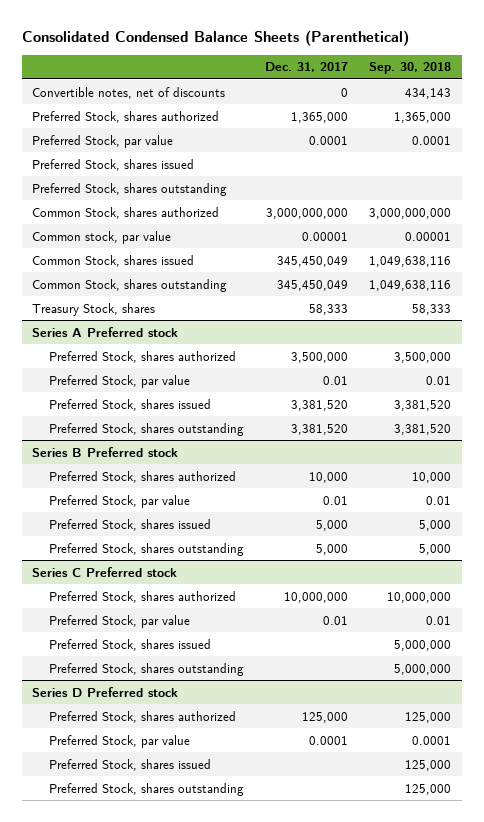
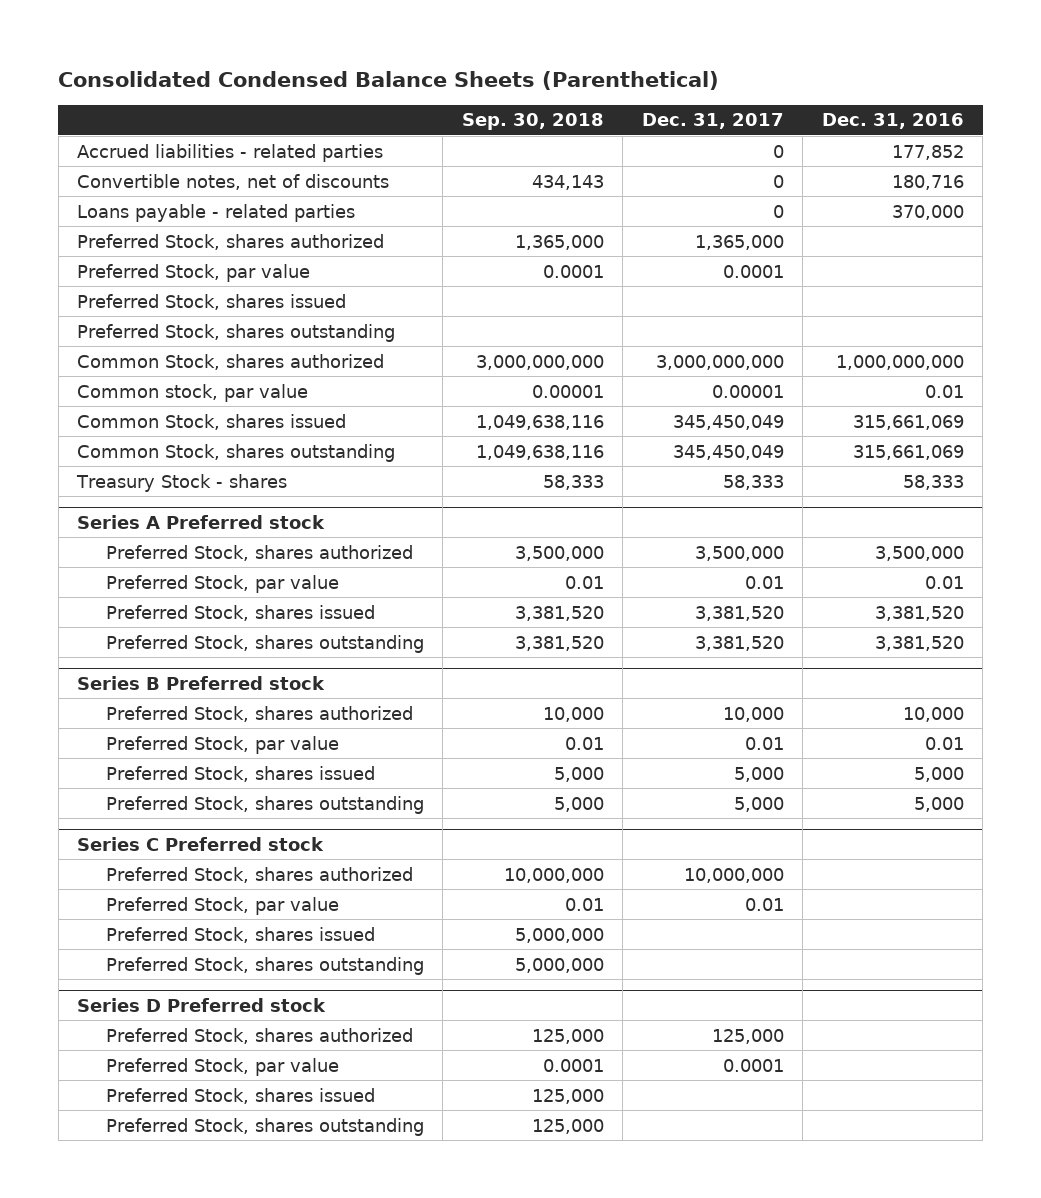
- | Dec. 31, 2017 | Sep. 30, 2018
+ | Sep. 30, 2018 | Dec. 31, 2017 | Dec. 31, 2016
+ Accrued liabilities - related parties | | 0 | 177,852
+ Loans payable - related parties | | 0 | 370,000
- Treasury Stock, shares | 58,333 | 58,333
+ Treasury Stock - shares | 58,333 | 58,333 | 58,333

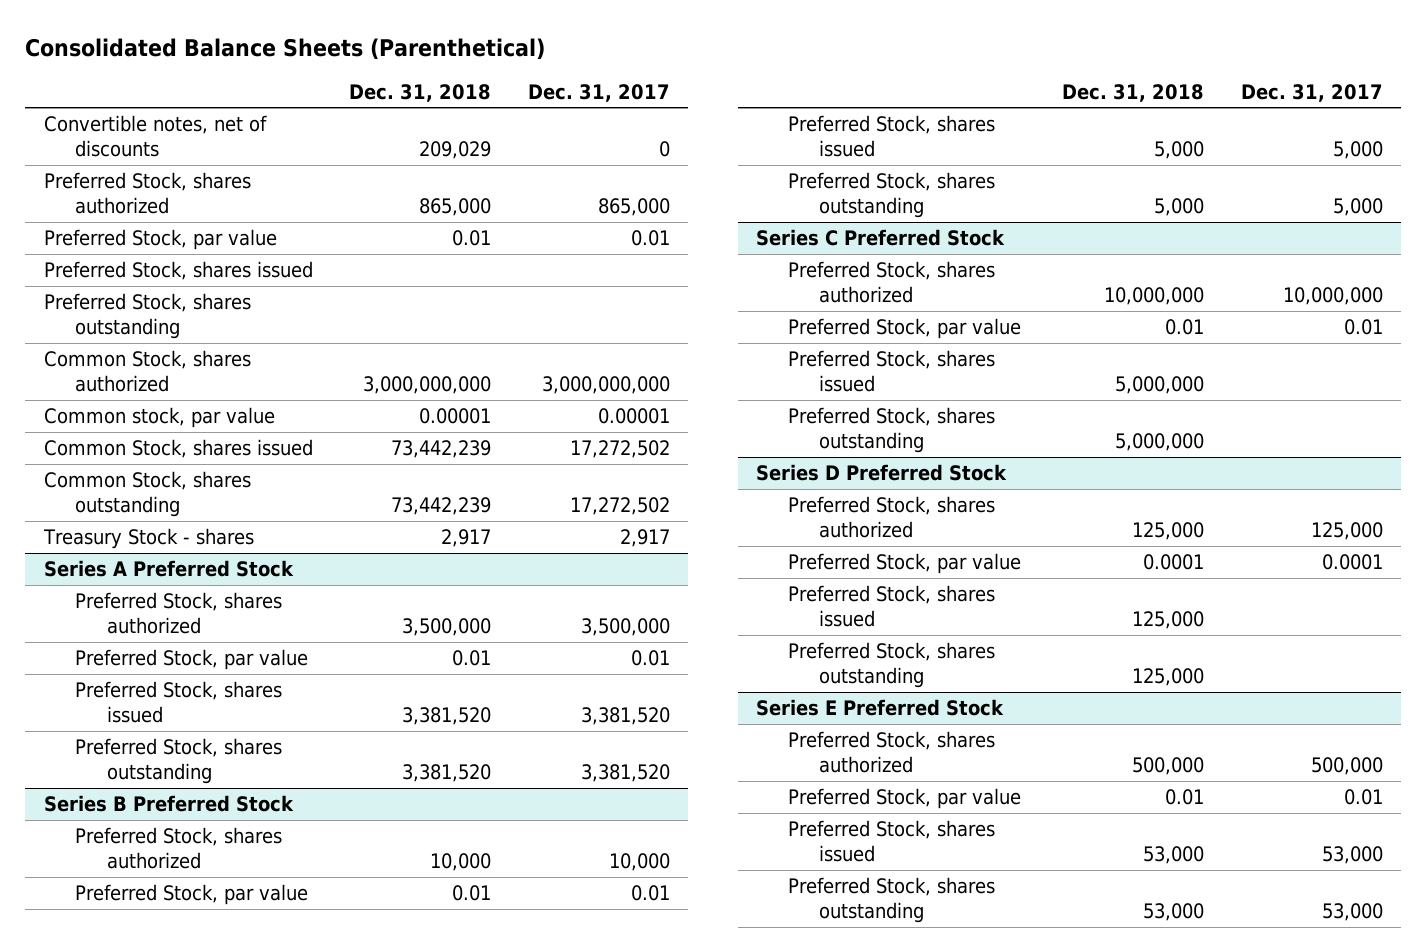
- Consolidated Condensed Balance Sheets (Parenthetical)
+ Consolidated Balance Sheets (Parenthetical)
- | Sep. 30, 2018 | Dec. 31, 2017 | Dec. 31, 2016
+ | Dec. 31, 2018 | Dec. 31, 2017
- Accrued liabilities - related parties | | 0 | 177,852
- Loans payable - related parties | | 0 | 370,000
- Preferred Stock, shares authorized | 1,365,000 | 1,365,000 |
- Preferred Stock, par value | 0.0001 | 0.0001 |
+ Preferred Stock, shares authorized | 865,000 | 865,000
+ Preferred Stock, par value | 0.01 | 0.01
- Common Stock, shares issued | 1,049,638,116 | 345,450,049 | 315,661,069
- Common Stock, shares outstanding | 1,049,638,116 | 345,450,049 | 315,661,069
- Treasury Stock - shares | 58,333 | 58,333 | 58,333
- Series A Preferred stock
+ Common Stock, shares issued | 73,442,239 | 17,272,502
+ Common Stock, shares outstanding | 73,442,239 | 17,272,502
+ Treasury Stock - shares | 2,917 | 2,917
+ Series A Preferred Stock
- Series B Preferred stock
+ Series B Preferred Stock
- Series C Preferred stock
+ Series C Preferred Stock
- Series D Preferred stock
+ Series D Preferred Stock
+ Series E Preferred Stock
+ Preferred Stock, shares authorized | 500,000 | 500,000
+ Preferred Stock, par value | 0.01 | 0.01
+ Preferred Stock, shares issued | 53,000 | 53,000
+ Preferred Stock, shares outstanding | 53,000 | 53,000

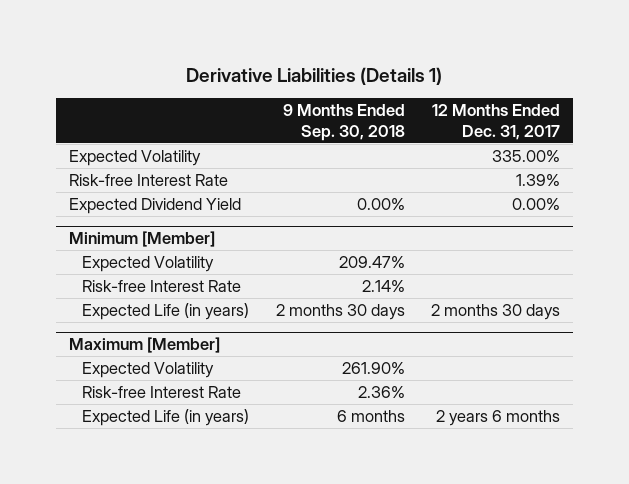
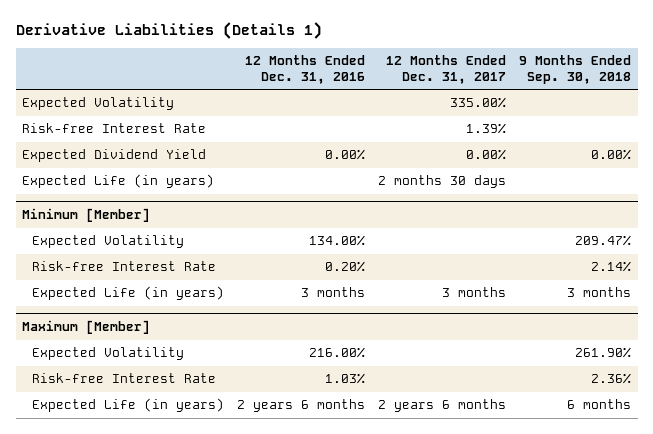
- | 9 Months Ended Sep. 30, 2018 | 12 Months Ended Dec. 31, 2017
+ | 12 Months Ended Dec. 31, 2016 | 12 Months Ended Dec. 31, 2017 | 9 Months Ended Sep. 30, 2018
+ Expected Life (in years) | | 2 months 30 days |
@ Minimum [Member]
- Expected Life (in years) | 2 months 30 days | 2 months 30 days
+ Expected Life (in years) | 3 months | 3 months | 3 months

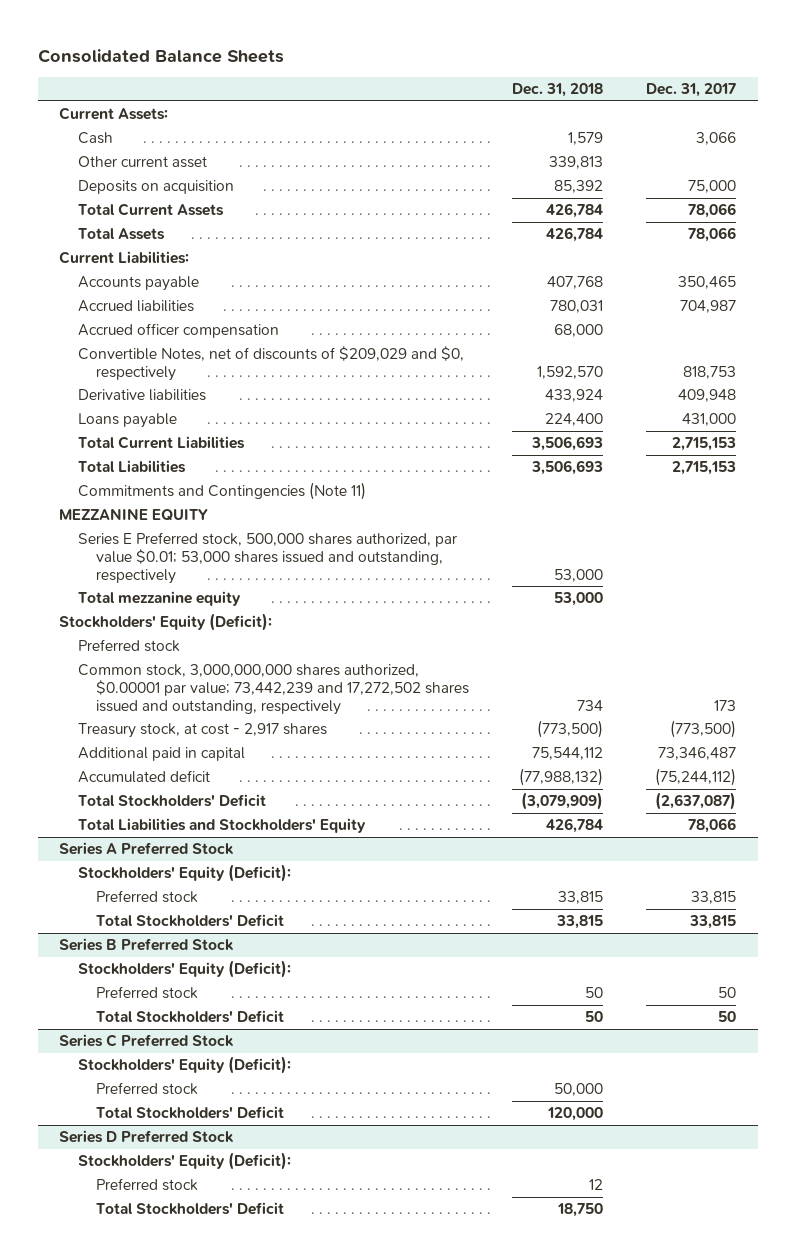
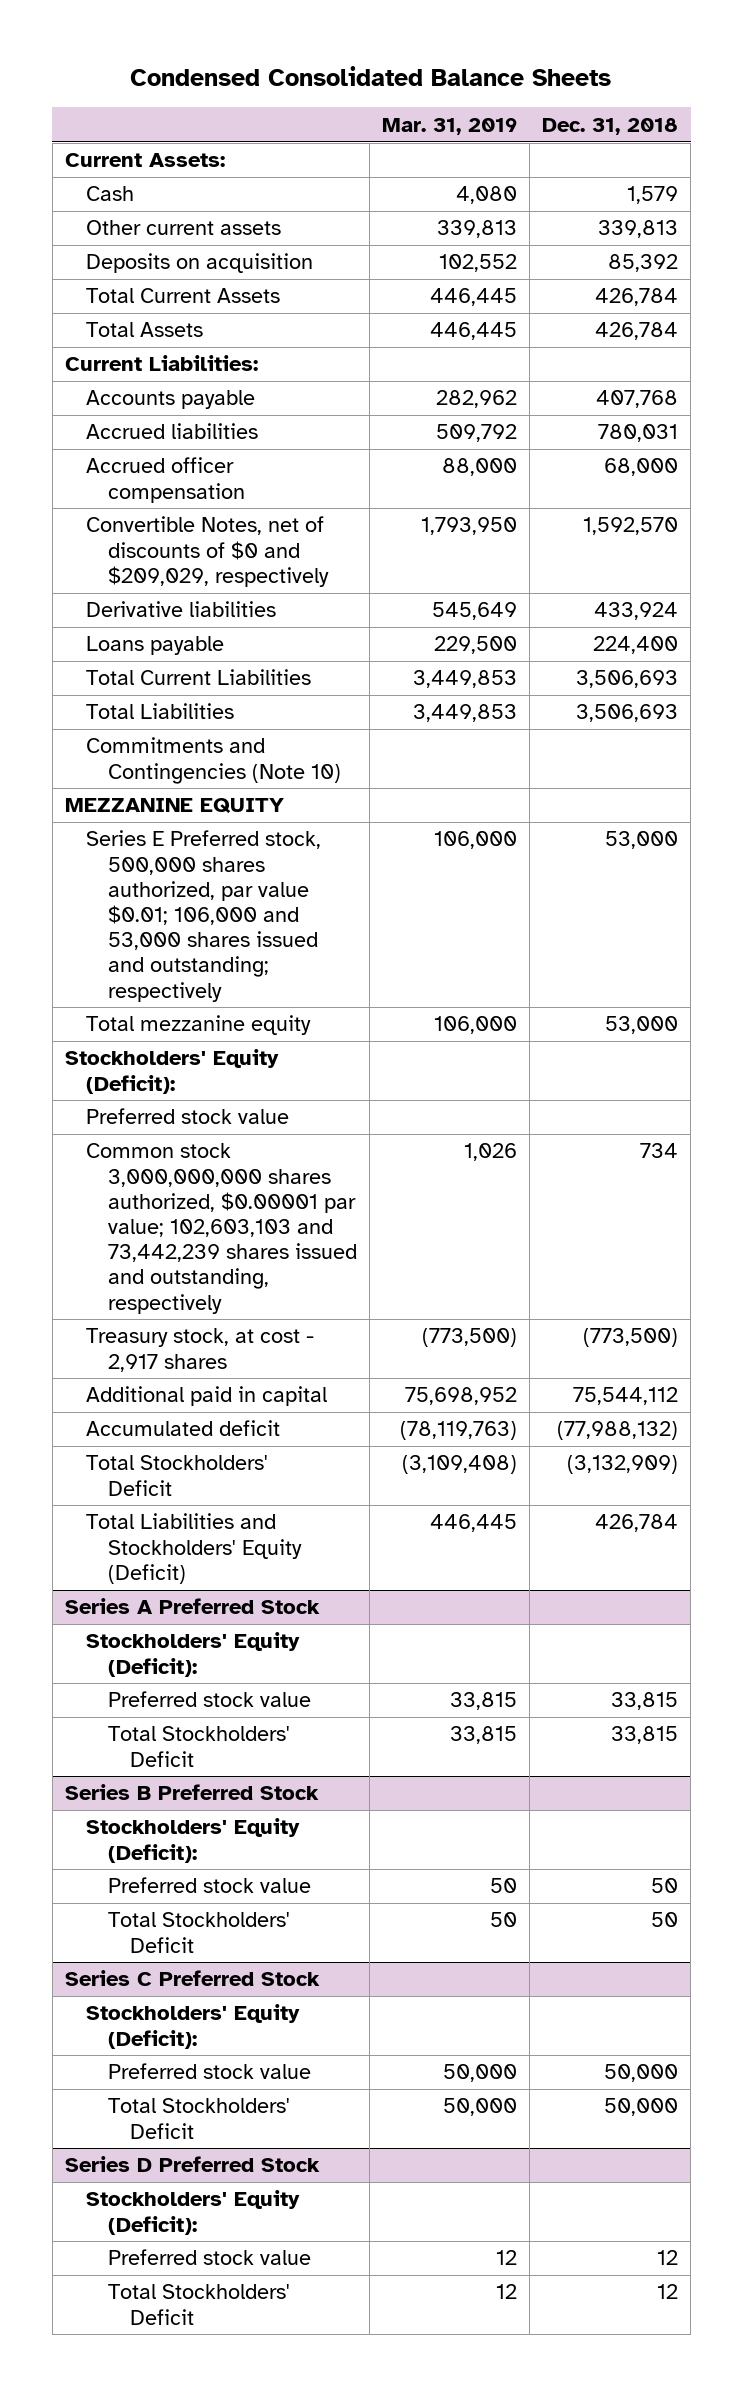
- Consolidated Balance Sheets
+ Condensed Consolidated Balance Sheets
- | Dec. 31, 2018 | Dec. 31, 2017
+ | Mar. 31, 2019 | Dec. 31, 2018
- Other current asset | 339,813 |
+ Other current assets | 339,813 | 339,813
- Convertible Notes, net of discounts of $209,029 and $0, respectively | 1,592,570 | 818,753
+ Convertible Notes, net of discounts of $0 and $209,029, respectively | 1,793,950 | 1,592,570
- Commitments and Contingencies (Note 11)
+ Commitments and Contingencies (Note 10)
- Series E Preferred stock, 500,000 shares authorized, par value $0.01; 53,000 shares issued and outstanding, respectively | 53,000 |
+ Series E Preferred stock, 500,000 shares authorized, par value $0.01; 106,000 and 53,000 shares issued and outstanding; respectively | 106,000 | 53,000
- Preferred stock
- Common stock, 3,000,000,000 shares authorized, $0.00001 par value; 73,442,239 and 17,272,502 shares issued and outstanding, respectively | 734 | 173
+ Preferred stock value
+ Common stock 3,000,000,000 shares authorized, $0.00001 par value; 102,603,103 and 73,442,239 shares issued and outstanding, respectively | 1,026 | 734
- Total Stockholders' Deficit | (3,079,909) | (2,637,087)
- Total Liabilities and Stockholders' Equity | 426,784 | 78,066
+ Total Stockholders' Deficit | (3,109,408) | (3,132,909)
+ Total Liabilities and Stockholders' Equity (Deficit) | 446,445 | 426,784
@ Series A Preferred Stock
- Preferred stock | 33,815 | 33,815
+ Preferred stock value | 33,815 | 33,815
@ Series B Preferred Stock
- Preferred stock | 50 | 50
+ Preferred stock value | 50 | 50
@ Series C Preferred Stock
- Preferred stock | 50,000 |
- Total Stockholders' Deficit | 120,000 |
+ Preferred stock value | 50,000 | 50,000
+ Total Stockholders' Deficit | 50,000 | 50,000
@ Series D Preferred Stock
- Preferred stock | 12 |
- Total Stockholders' Deficit | 18,750 |
+ Preferred stock value | 12 | 12
+ Total Stockholders' Deficit | 12 | 12

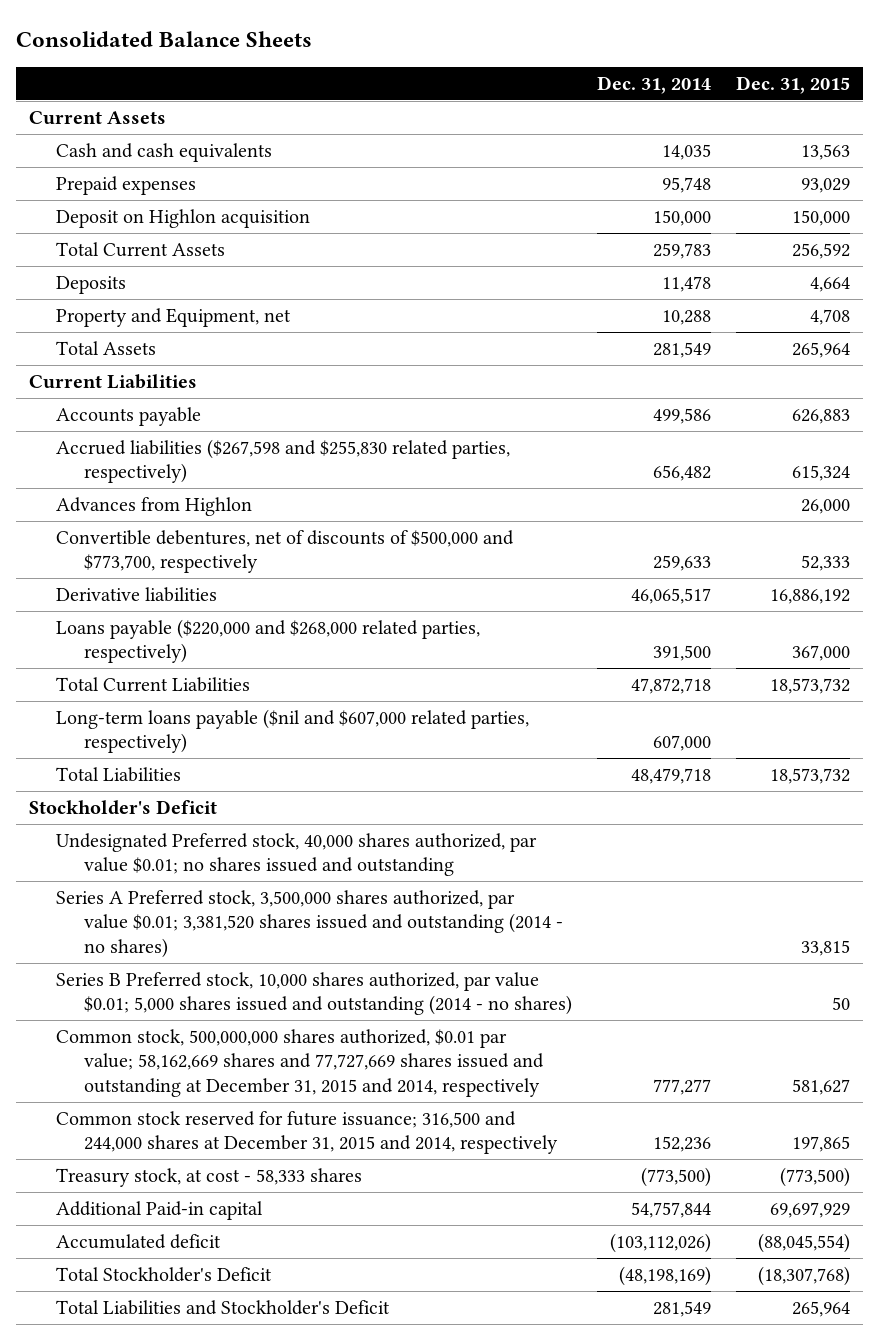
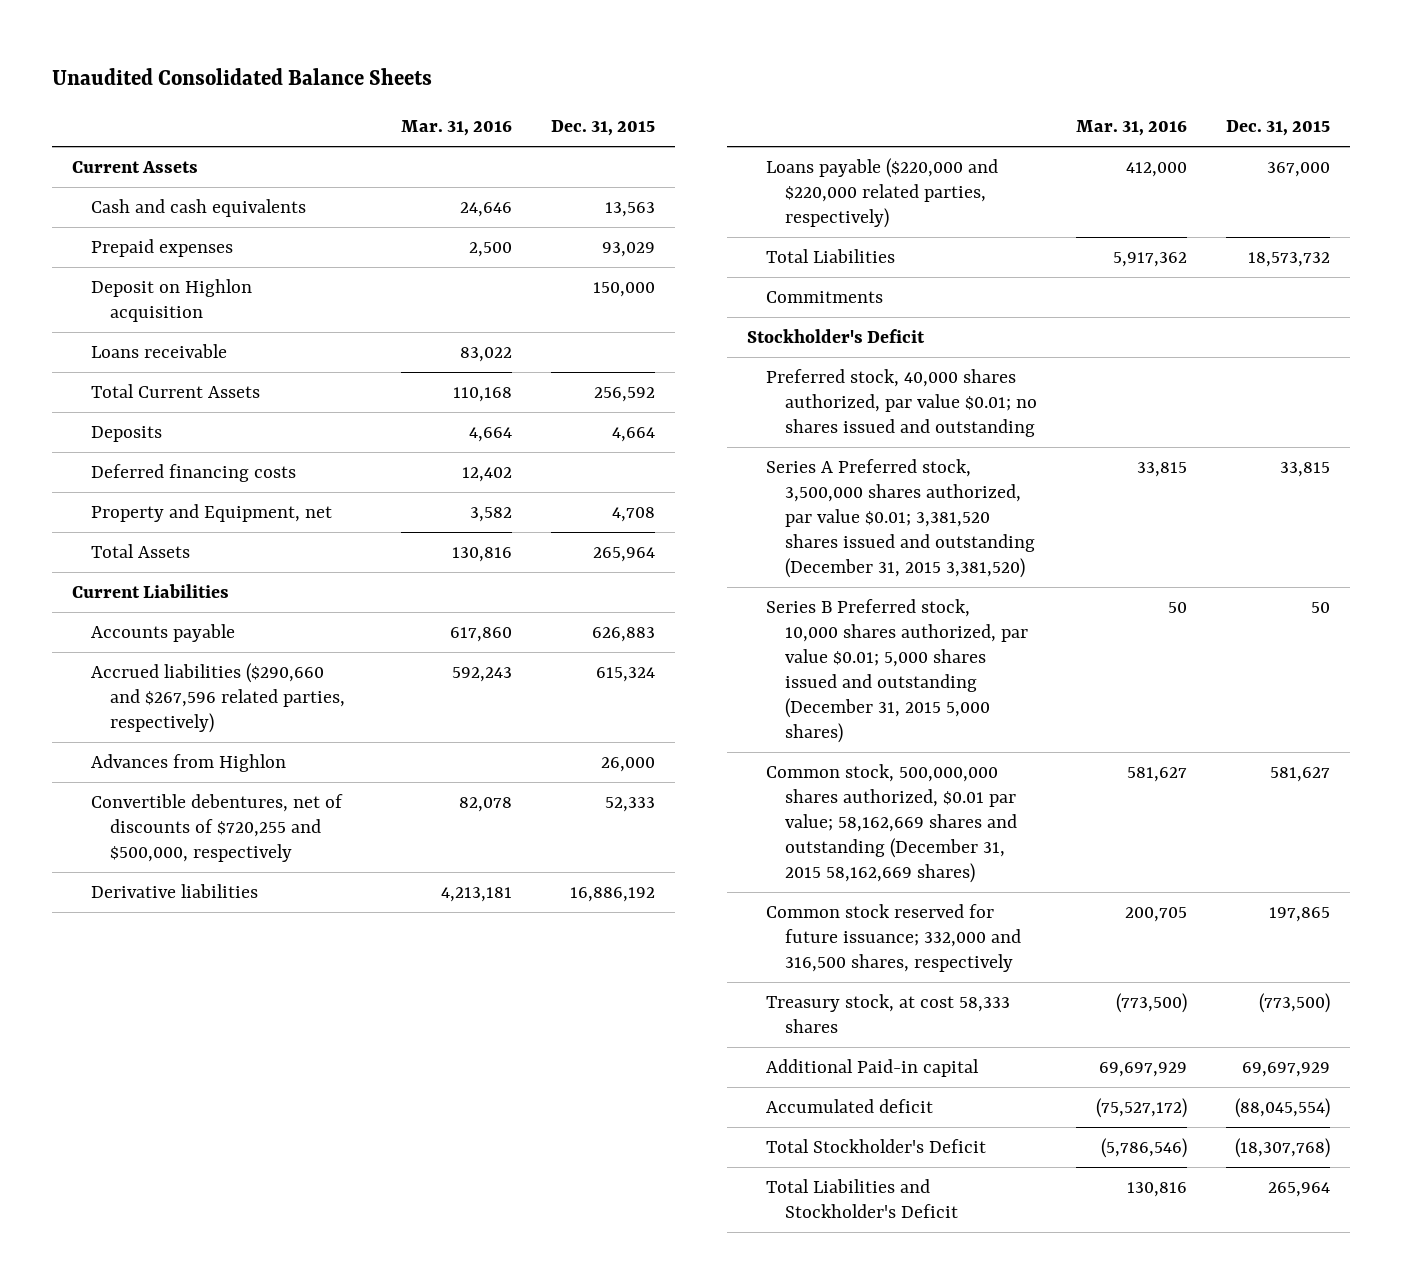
- Consolidated Balance Sheets
+ Unaudited Consolidated Balance Sheets
- | Dec. 31, 2014 | Dec. 31, 2015
+ | Mar. 31, 2016 | Dec. 31, 2015
+ Loans receivable | 83,022 |
+ Deferred financing costs | 12,402 |
- Accrued liabilities ($267,598 and $255,830 related parties, respectively) | 656,482 | 615,324
+ Accrued liabilities ($290,660 and $267,596 related parties, respectively) | 592,243 | 615,324
- Convertible debentures, net of discounts of $500,000 and $773,700, respectively | 259,633 | 52,333
+ Convertible debentures, net of discounts of $720,255 and $500,000, respectively | 82,078 | 52,333
- Loans payable ($220,000 and $268,000 related parties, respectively) | 391,500 | 367,000
- Total Current Liabilities | 47,872,718 | 18,573,732
- Long-term loans payable ($nil and $607,000 related parties, respectively) | 607,000 |
+ Loans payable ($220,000 and $220,000 related parties, respectively) | 412,000 | 367,000
+ Commitments
- Undesignated Preferred stock, 40,000 shares authorized, par value $0.01; no shares issued and outstanding
- Series A Preferred stock, 3,500,000 shares authorized, par value $0.01; 3,381,520 shares issued and outstanding (2014 - no shares) | | 33,815
- Series B Preferred stock, 10,000 shares authorized, par value $0.01; 5,000 shares issued and outstanding (2014 - no shares) | | 50
- Common stock, 500,000,000 shares authorized, $0.01 par value; 58,162,669 shares and 77,727,669 shares issued and outstanding at December 31, 2015 and 2014, respectively | 777,277 | 581,627
- Common stock reserved for future issuance; 316,500 and 244,000 shares at December 31, 2015 and 2014, respectively | 152,236 | 197,865
- Treasury stock, at cost - 58,333 shares | (773,500) | (773,500)
+ Preferred stock, 40,000 shares authorized, par value $0.01; no shares issued and outstanding
+ Series A Preferred stock, 3,500,000 shares authorized, par value $0.01; 3,381,520 shares issued and outstanding (December 31, 2015 3,381,520) | 33,815 | 33,815
+ Series B Preferred stock, 10,000 shares authorized, par value $0.01; 5,000 shares issued and outstanding (December 31, 2015 5,000 shares) | 50 | 50
+ Common stock, 500,000,000 shares authorized, $0.01 par value; 58,162,669 shares and outstanding (December 31, 2015 58,162,669 shares) | 581,627 | 581,627
+ Common stock reserved for future issuance; 332,000 and 316,500 shares, respectively | 200,705 | 197,865
+ Treasury stock, at cost 58,333 shares | (773,500) | (773,500)

